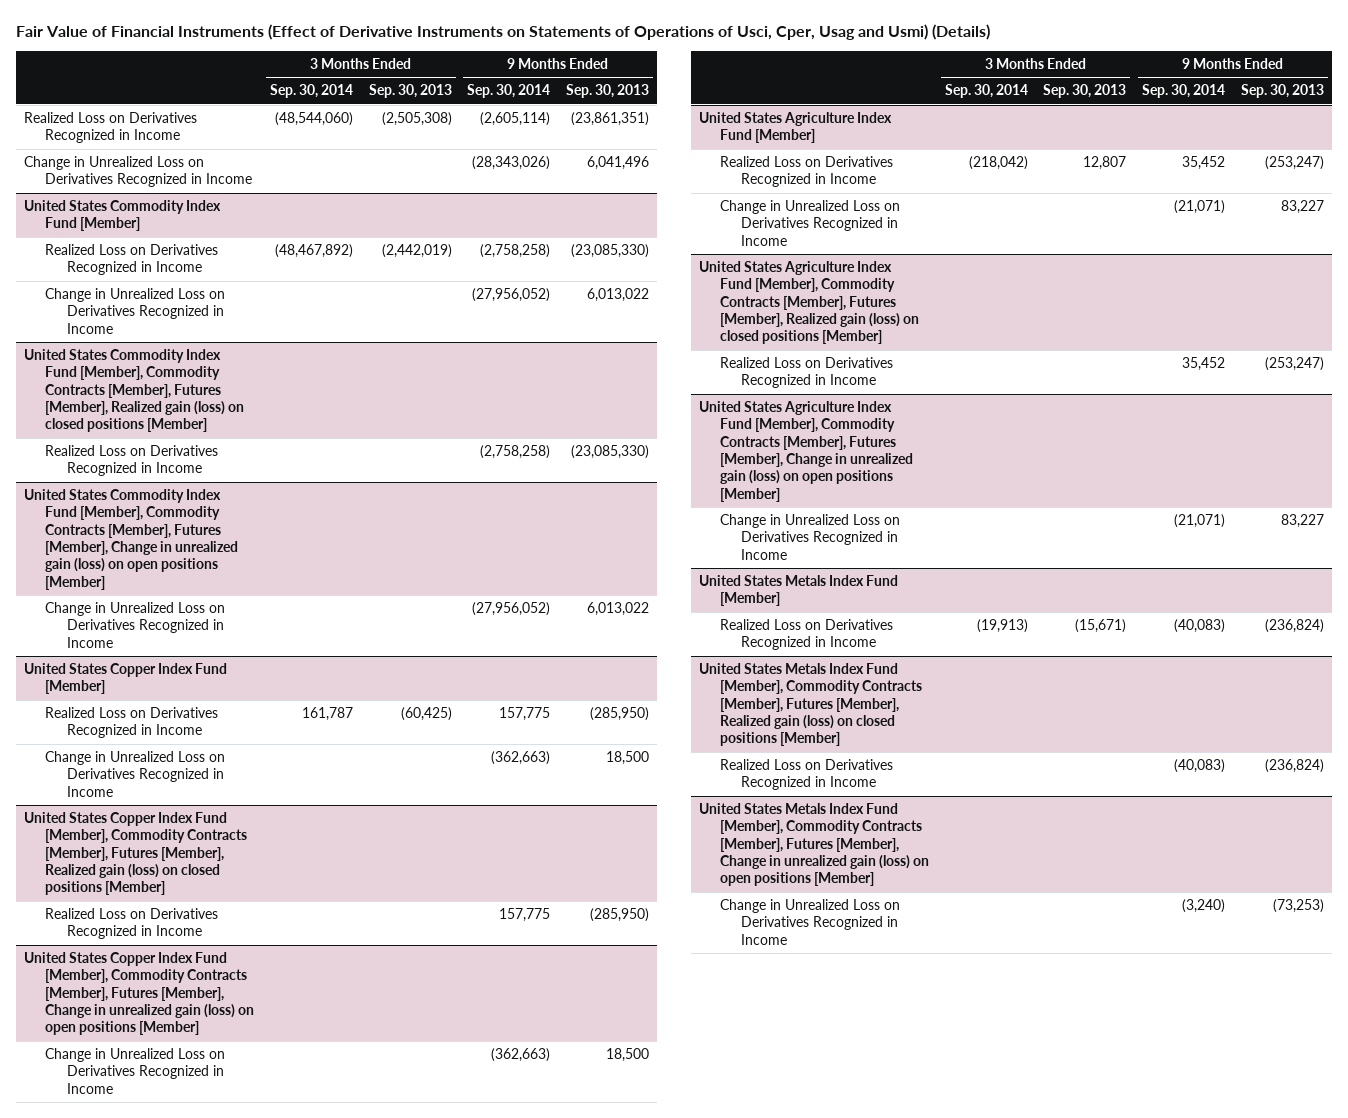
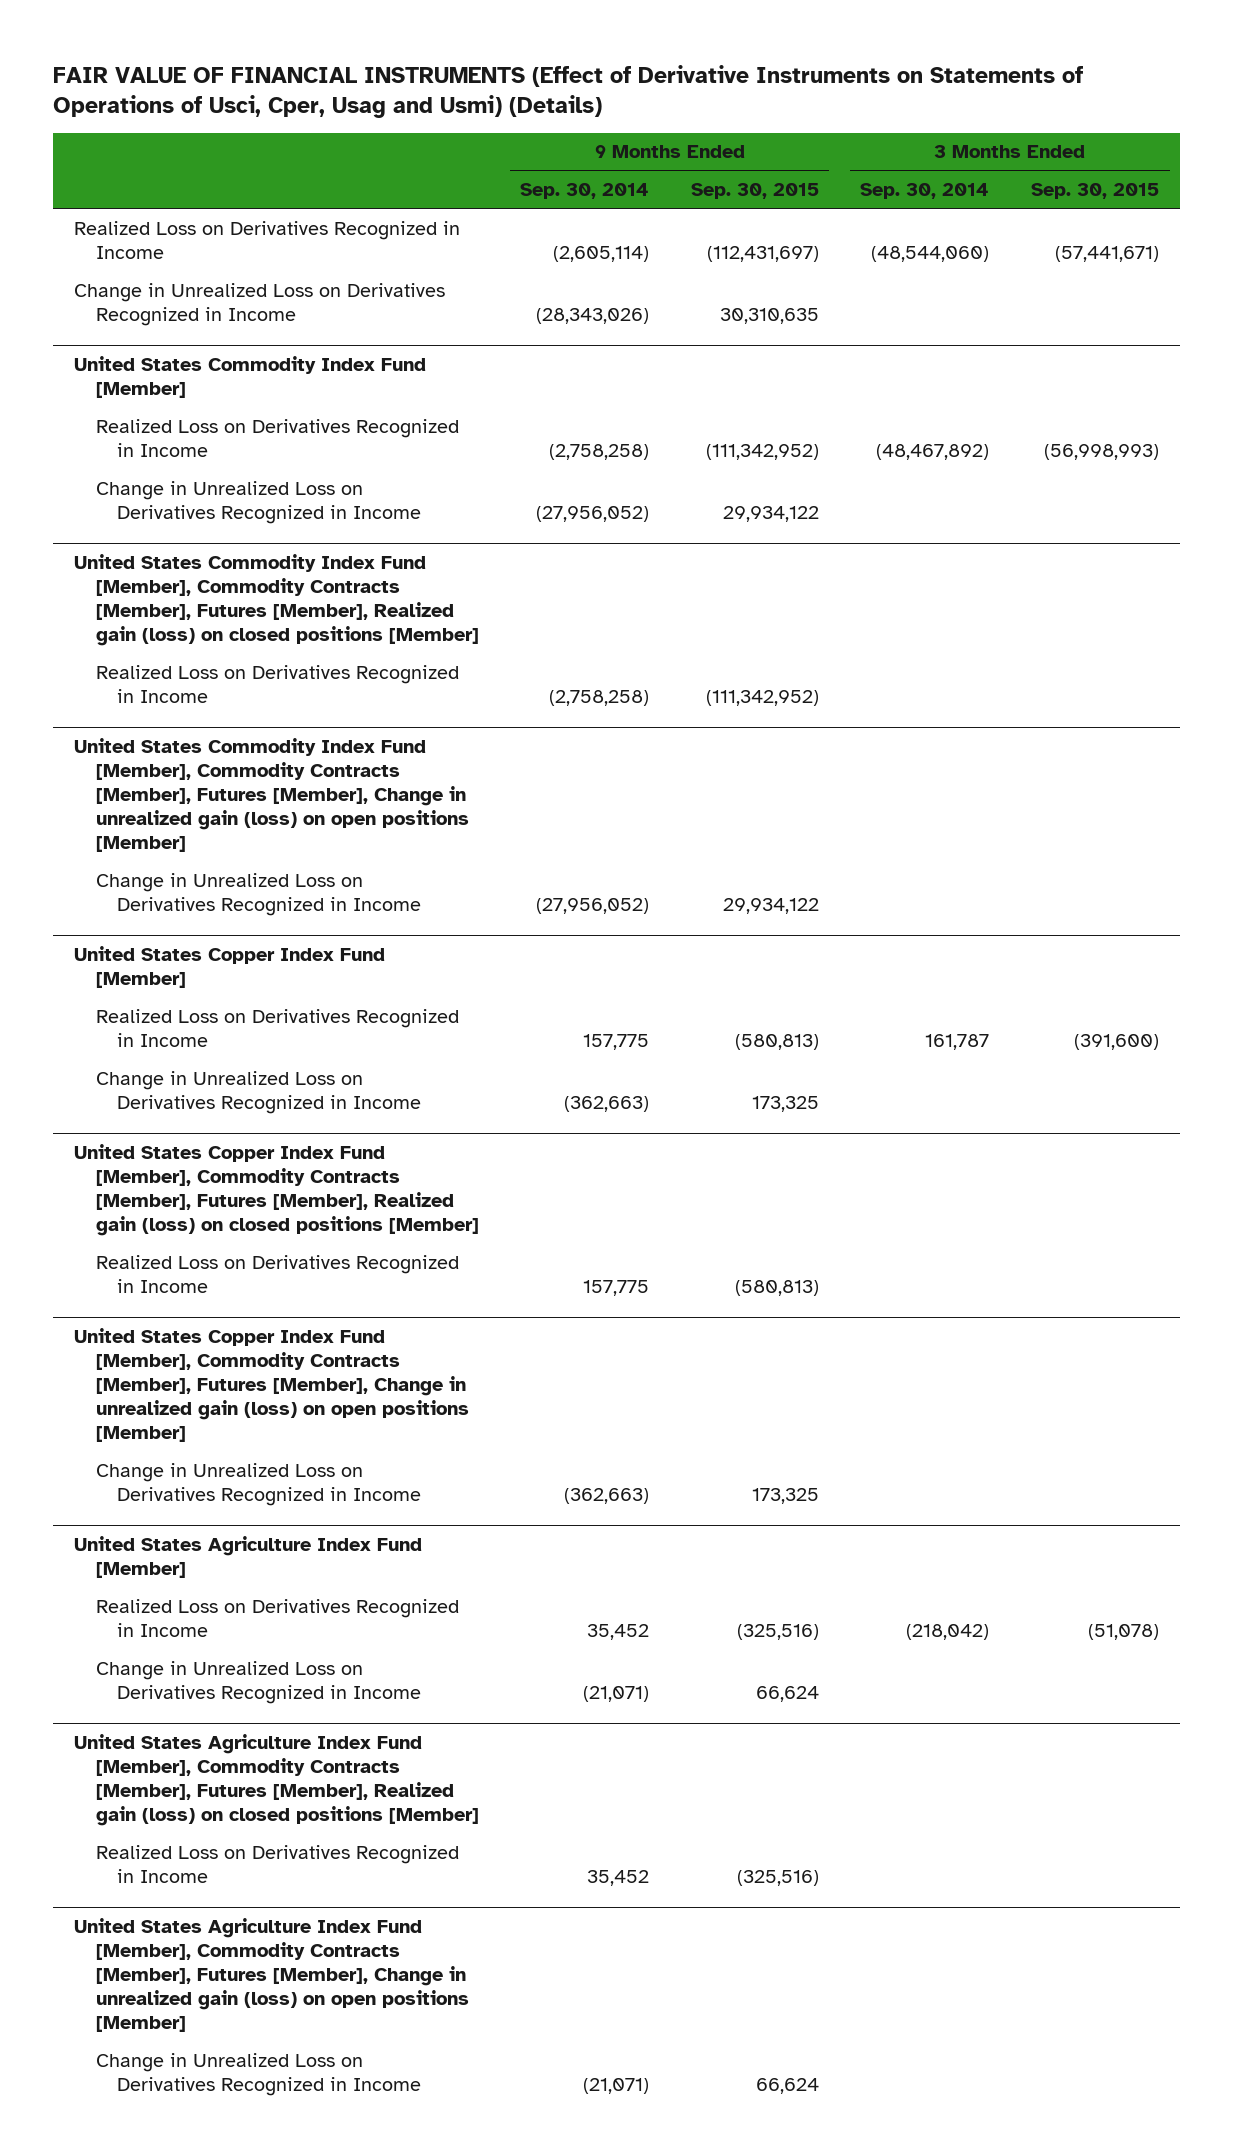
- Fair Value of Financial Instruments (Effect of Derivative Instruments on Statements of Operations of Usci, Cper, Usag and Usmi) (Details)
+ FAIR VALUE OF FINANCIAL INSTRUMENTS (Effect of Derivative Instruments on Statements of Operations of Usci, Cper, Usag and Usmi) (Details)
- | 3 Months Ended Sep. 30, 2014 | 3 Months Ended Sep. 30, 2013 | 9 Months Ended Sep. 30, 2014 | 9 Months Ended Sep. 30, 2013
+ | 9 Months Ended Sep. 30, 2014 | 9 Months Ended Sep. 30, 2015 | 3 Months Ended Sep. 30, 2014 | 3 Months Ended Sep. 30, 2015
- United States Metals Index Fund [Member]
- Realized Loss on Derivatives Recognized in Income | (19,913) | (15,671) | (40,083) | (236,824)
- United States Metals Index Fund [Member], Commodity Contracts [Member], Futures [Member], Realized gain (loss) on closed positions [Member]
- Realized Loss on Derivatives Recognized in Income | | | (40,083) | (236,824)
- United States Metals Index Fund [Member], Commodity Contracts [Member], Futures [Member], Change in unrealized gain (loss) on open positions [Member]
- Change in Unrealized Loss on Derivatives Recognized in Income | | | (3,240) | (73,253)

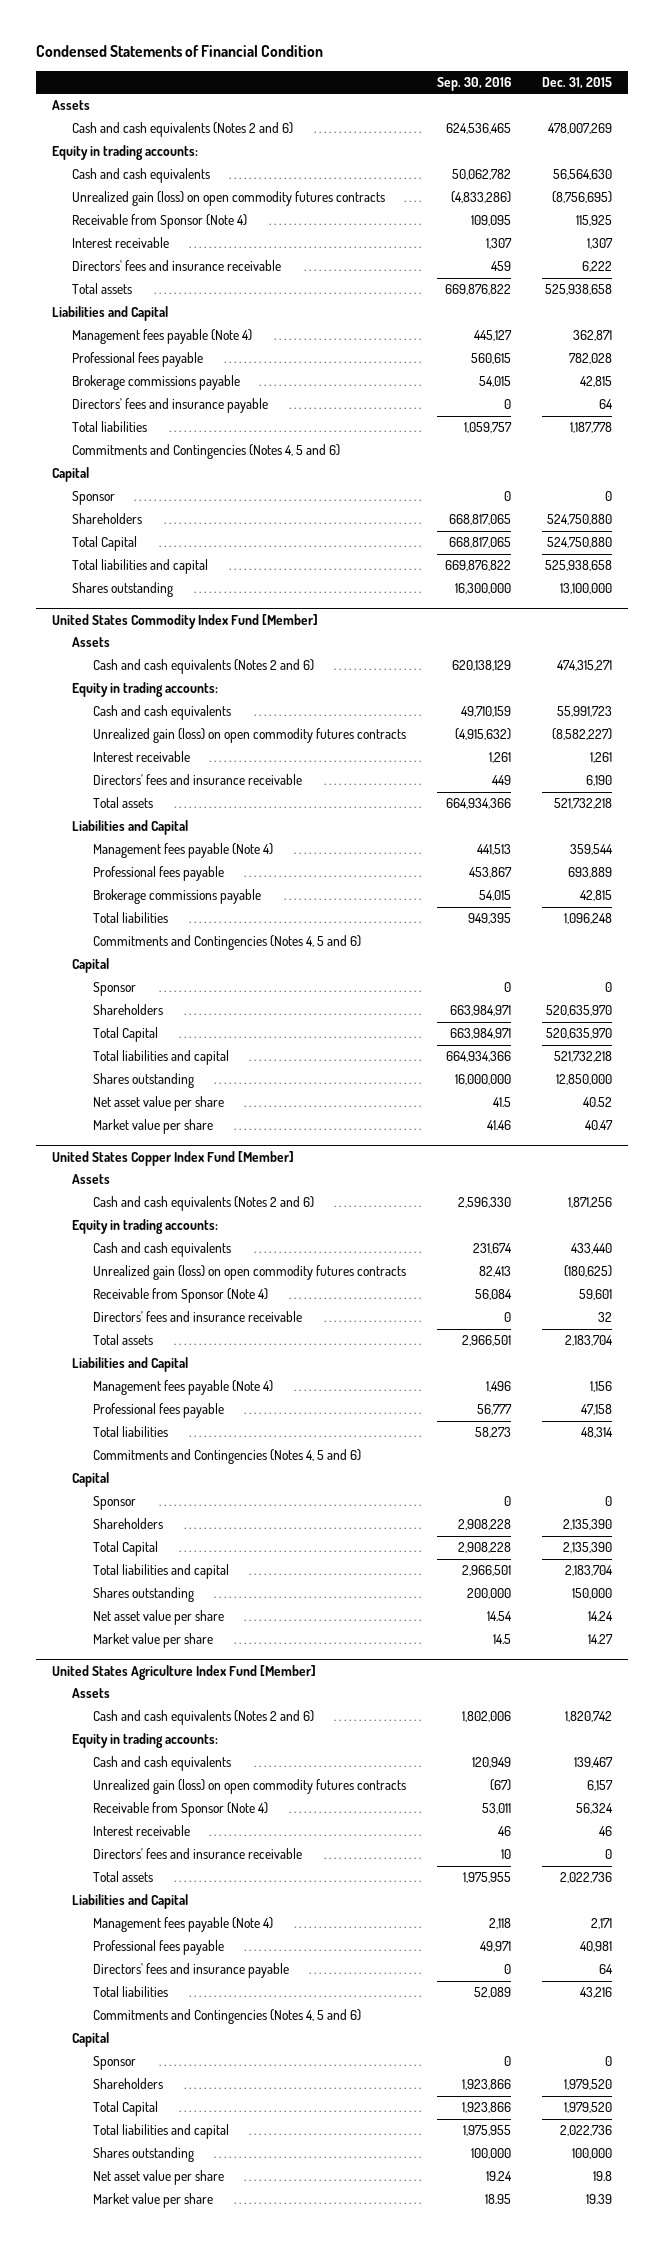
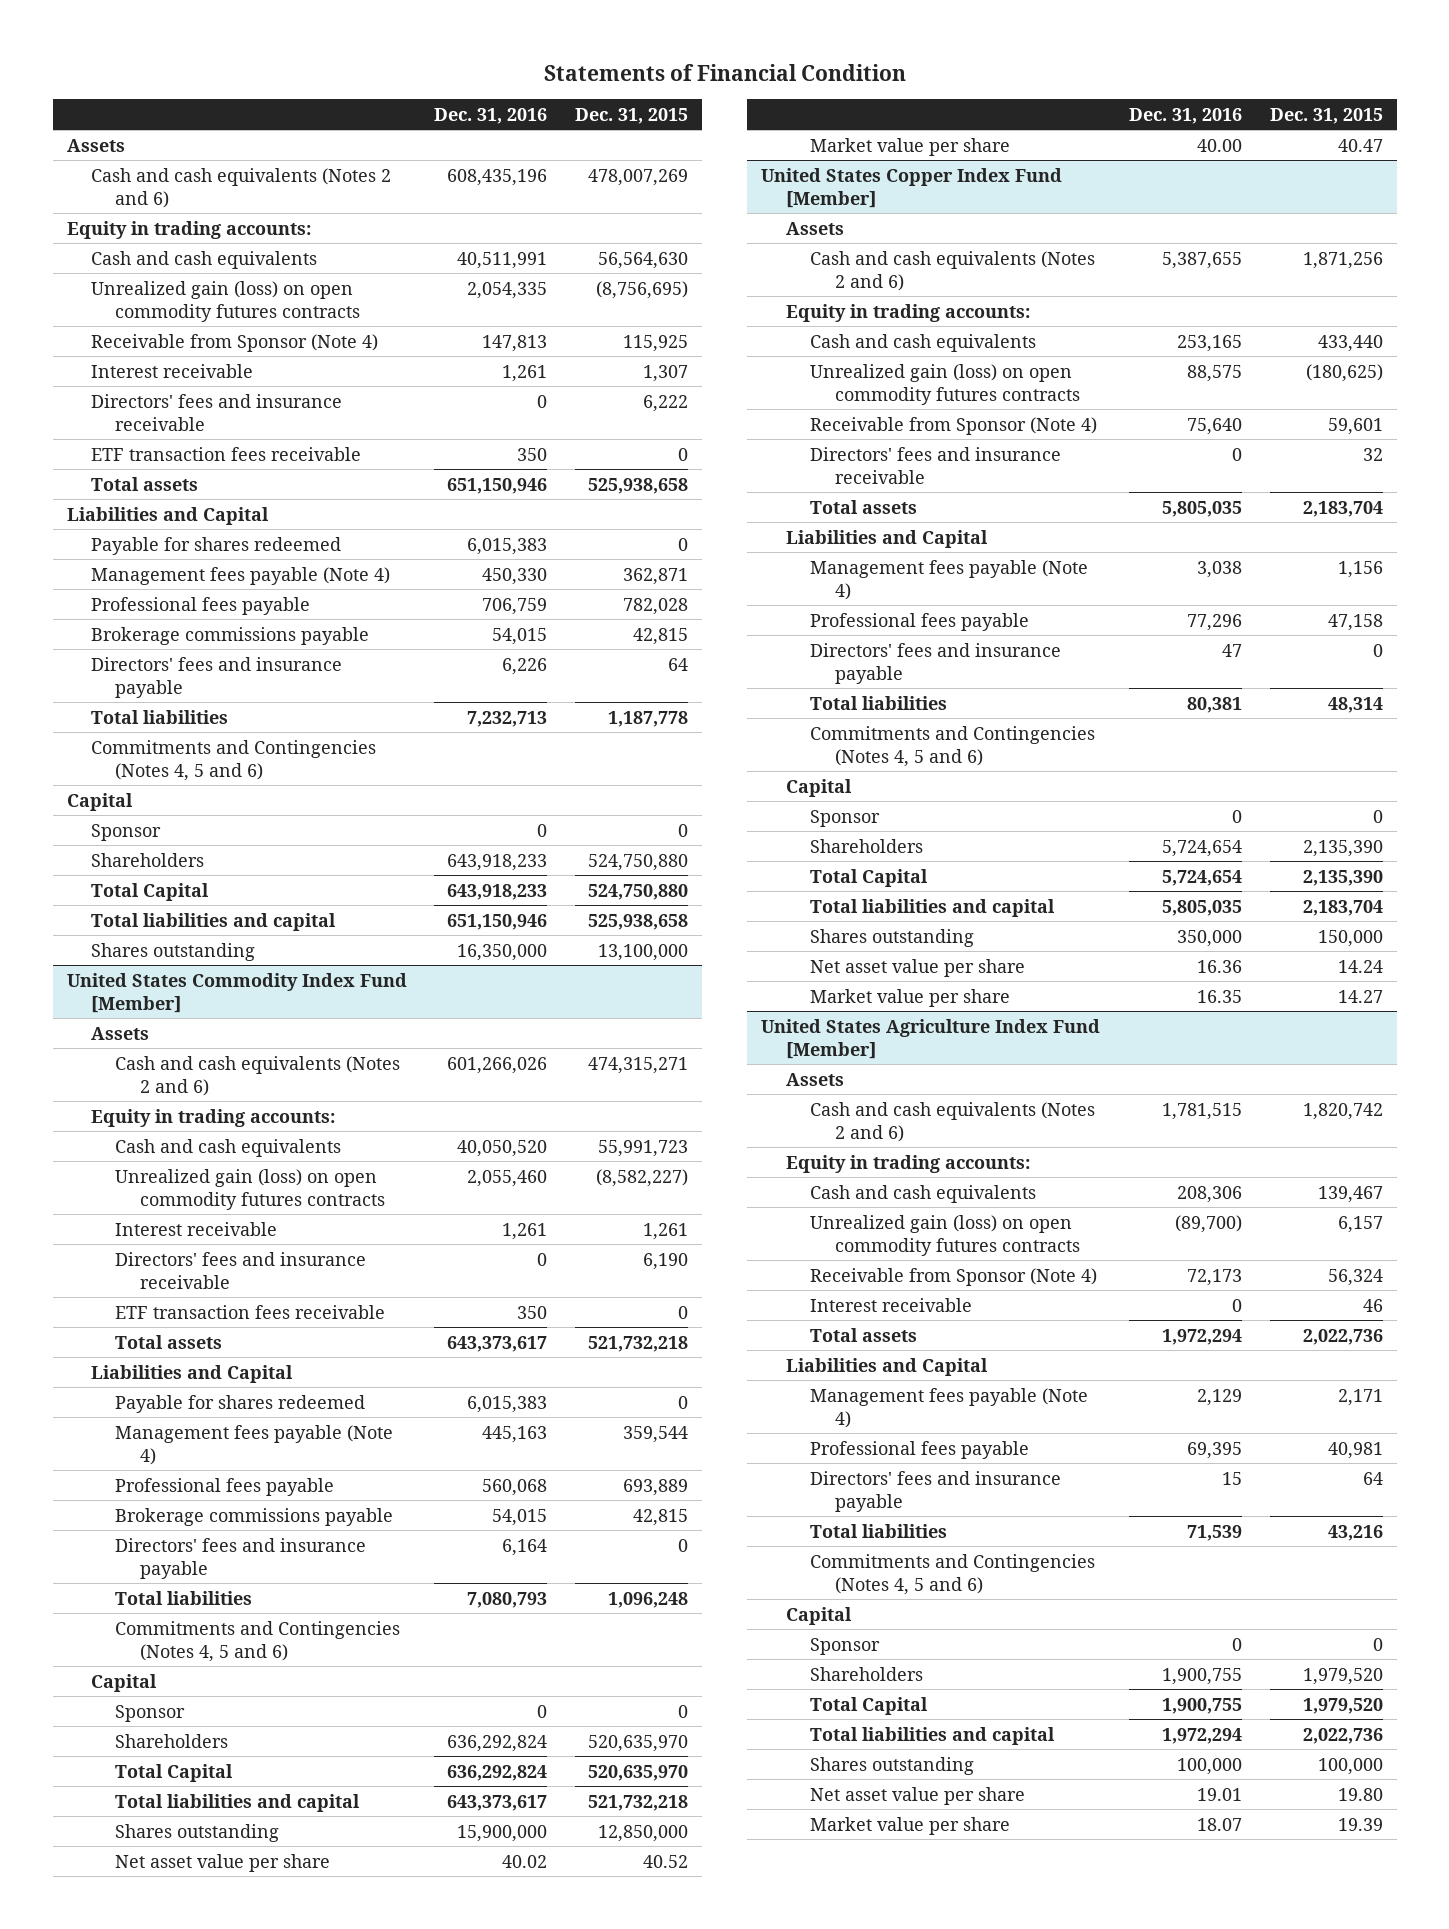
- Condensed Statements of Financial Condition
+ Statements of Financial Condition
- | Sep. 30, 2016 | Dec. 31, 2015
+ | Dec. 31, 2016 | Dec. 31, 2015
+ ETF transaction fees receivable | 350 | 0
+ Payable for shares redeemed | 6,015,383 | 0
@ United States Commodity Index Fund [Member]
+ ETF transaction fees receivable | 350 | 0
+ Payable for shares redeemed | 6,015,383 | 0
+ Directors' fees and insurance payable | 6,164 | 0
@ United States Copper Index Fund [Member]
+ Directors' fees and insurance payable | 47 | 0
@ United States Agriculture Index Fund [Member]
- Directors' fees and insurance receivable | 10 | 0
- Net asset value per share | 19.24 | 19.8
+ Net asset value per share | 19.01 | 19.80

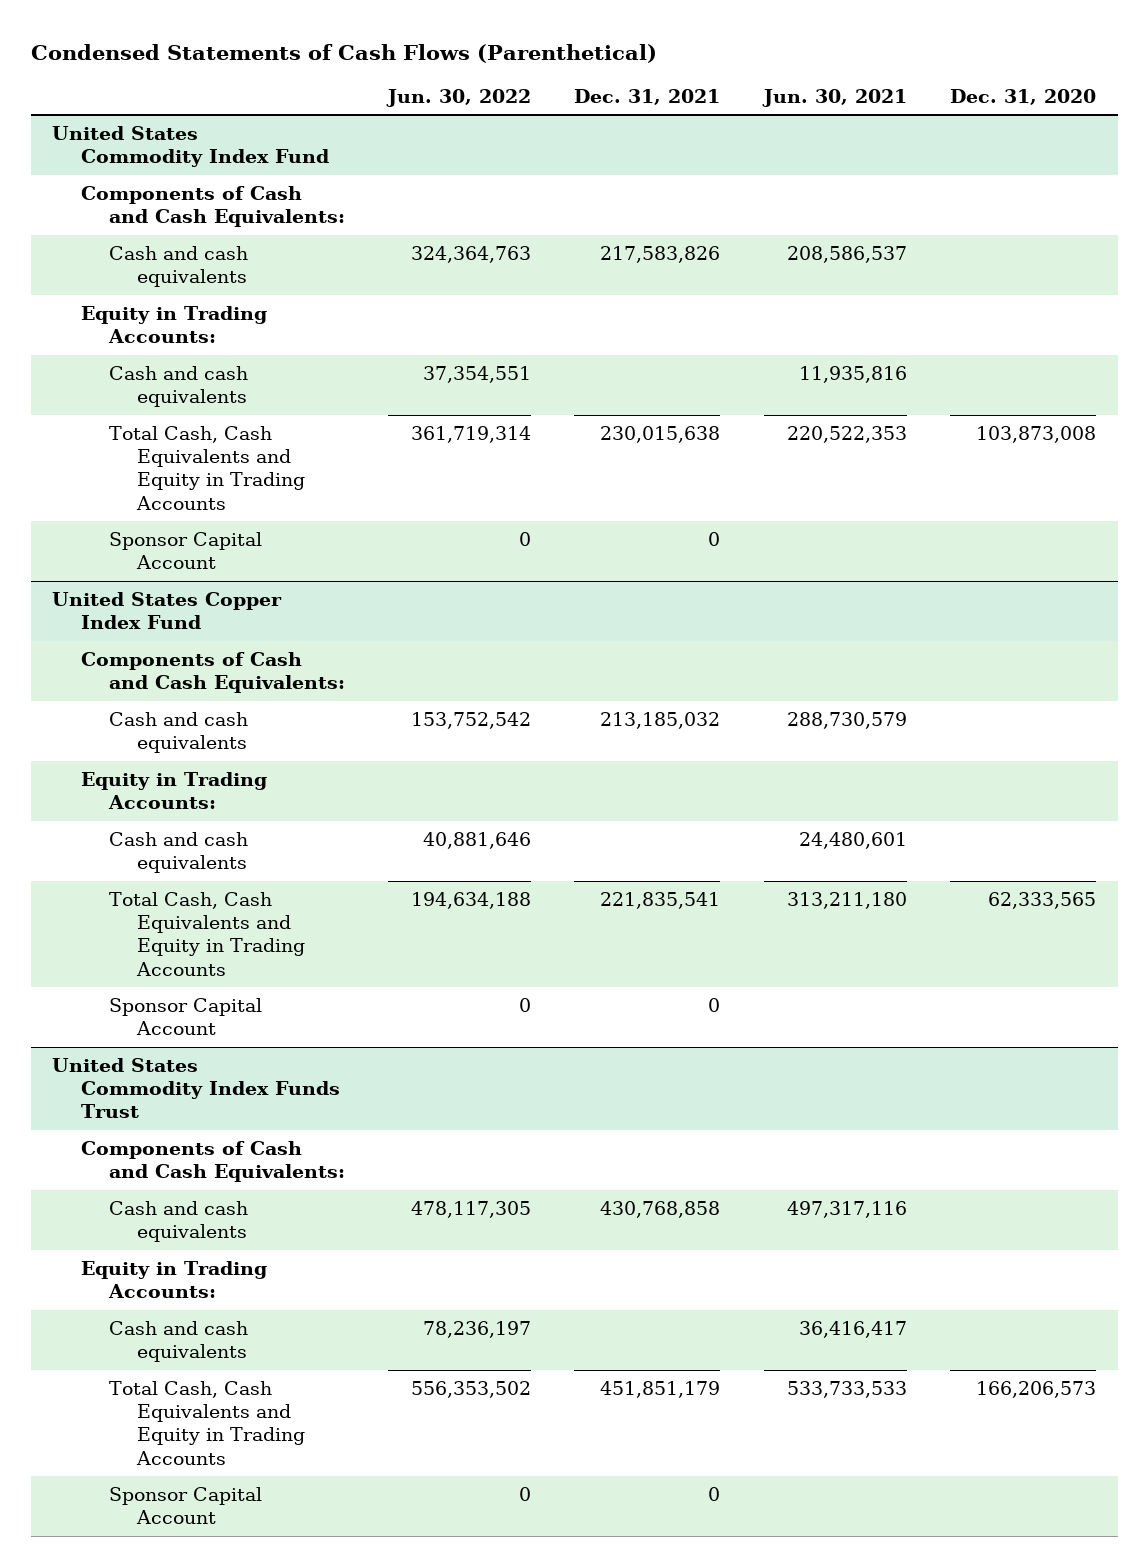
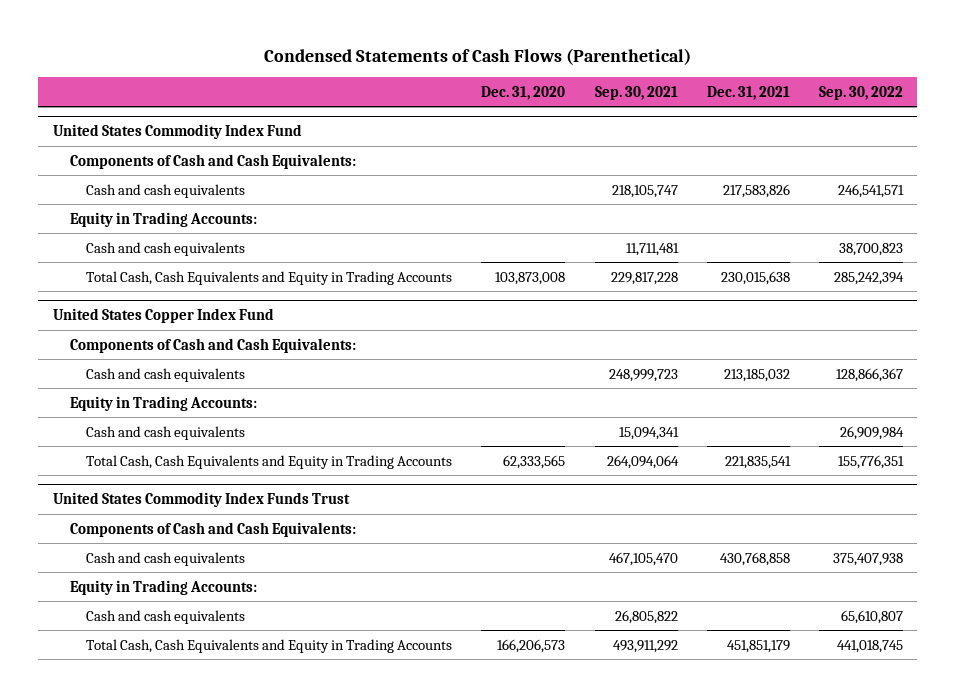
- | Jun. 30, 2022 | Dec. 31, 2021 | Jun. 30, 2021 | Dec. 31, 2020
+ | Dec. 31, 2020 | Sep. 30, 2021 | Dec. 31, 2021 | Sep. 30, 2022
@ United States Commodity Index Fund
- Sponsor Capital Account | 0 | 0 | |
@ United States Copper Index Fund
- Sponsor Capital Account | 0 | 0 | |
@ United States Commodity Index Funds Trust
- Sponsor Capital Account | 0 | 0 | |

